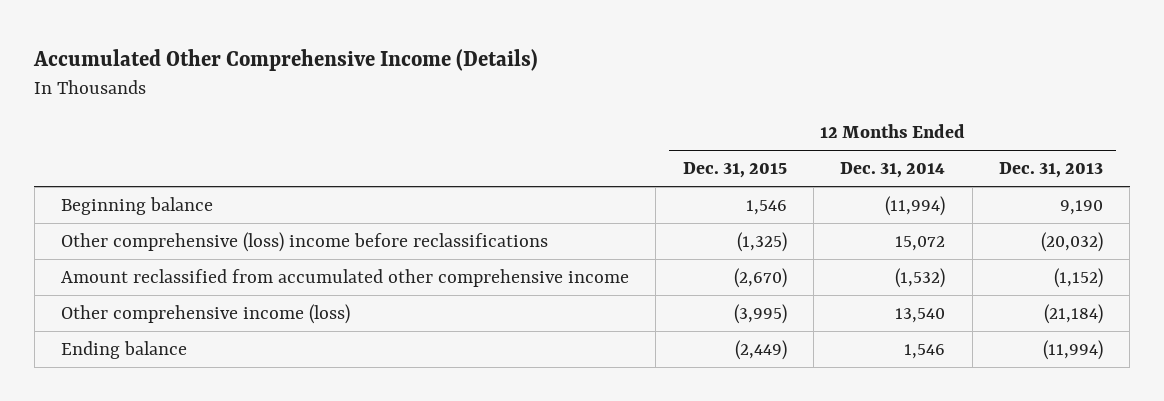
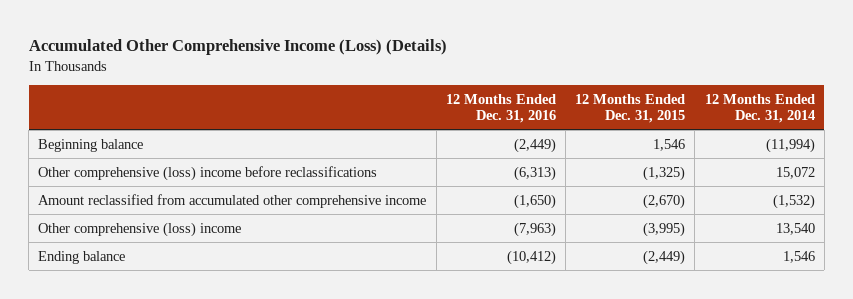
- Accumulated Other Comprehensive Income (Details)
+ Accumulated Other Comprehensive Income (Loss) (Details)
- | 12 Months Ended Dec. 31, 2015 | 12 Months Ended Dec. 31, 2014 | 12 Months Ended Dec. 31, 2013
+ | 12 Months Ended Dec. 31, 2016 | 12 Months Ended Dec. 31, 2015 | 12 Months Ended Dec. 31, 2014
- Other comprehensive income (loss) | (3,995) | 13,540 | (21,184)
+ Other comprehensive (loss) income | (7,963) | (3,995) | 13,540

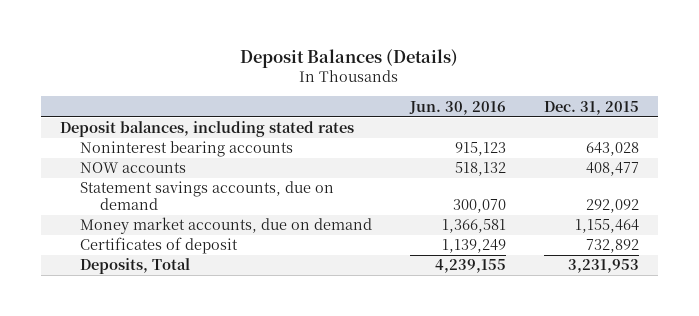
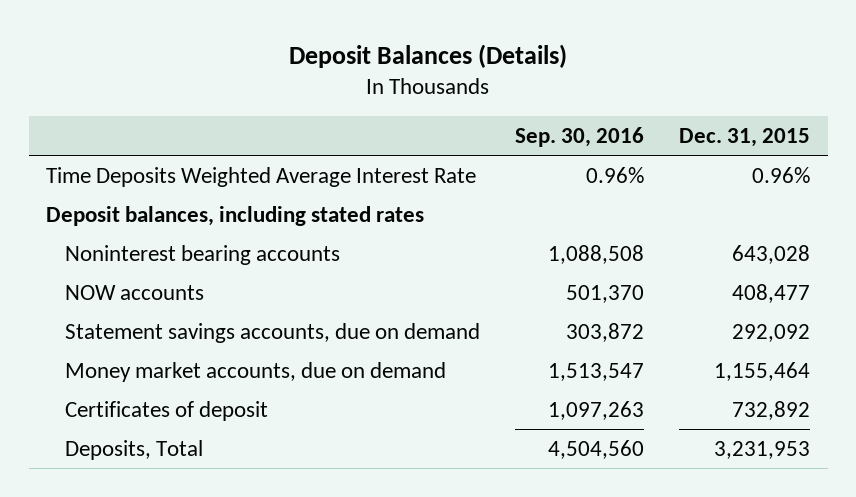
- | Jun. 30, 2016 | Dec. 31, 2015
+ | Sep. 30, 2016 | Dec. 31, 2015
+ Time Deposits Weighted Average Interest Rate | 0.96% | 0.96%

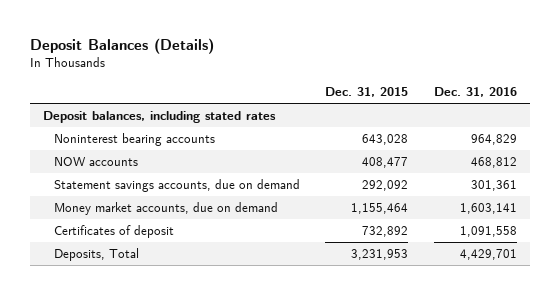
- | Sep. 30, 2016 | Dec. 31, 2015
+ | Dec. 31, 2015 | Dec. 31, 2016
- Time Deposits Weighted Average Interest Rate | 0.96% | 0.96%

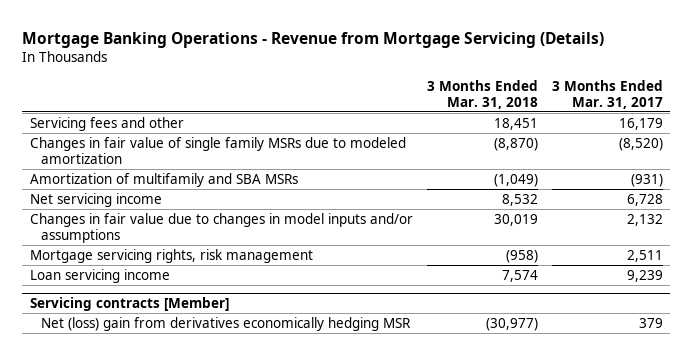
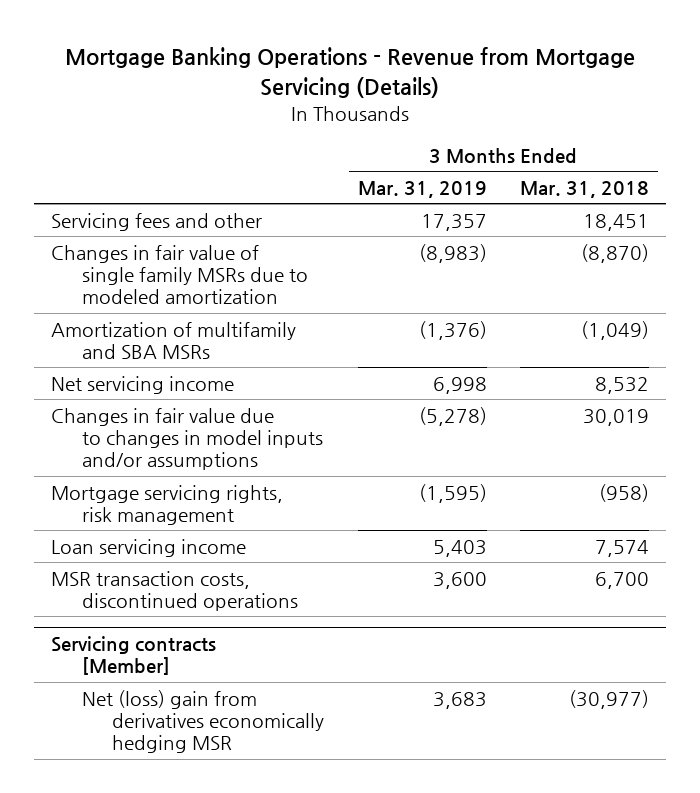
- | 3 Months Ended Mar. 31, 2018 | 3 Months Ended Mar. 31, 2017
+ | 3 Months Ended Mar. 31, 2019 | 3 Months Ended Mar. 31, 2018
+ MSR transaction costs, discontinued operations | 3,600 | 6,700

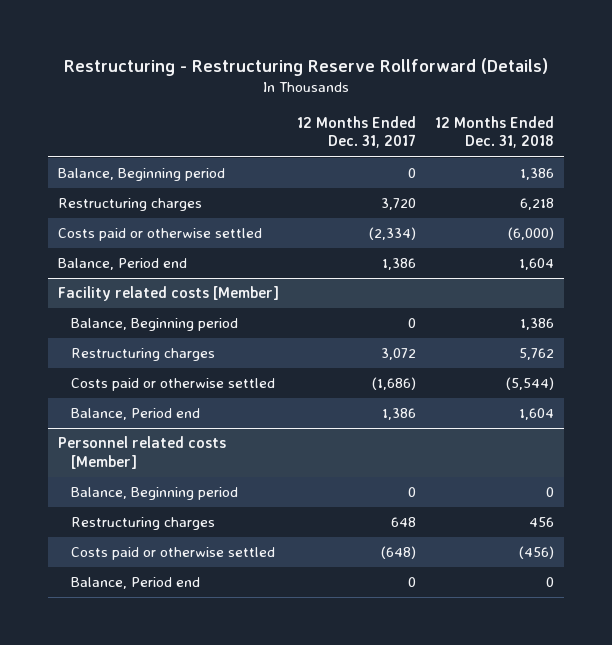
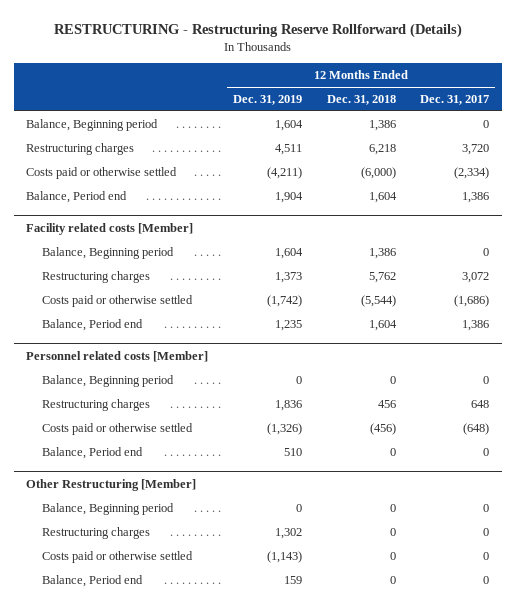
- Restructuring - Restructuring Reserve Rollforward (Details)
+ RESTRUCTURING - Restructuring Reserve Rollforward (Details)
- | 12 Months Ended Dec. 31, 2017 | 12 Months Ended Dec. 31, 2018
+ | 12 Months Ended Dec. 31, 2019 | 12 Months Ended Dec. 31, 2018 | 12 Months Ended Dec. 31, 2017
+ Other Restructuring [Member]
+ Balance, Beginning period | 0 | 0 | 0
+ Restructuring charges | 1,302 | 0 | 0
+ Costs paid or otherwise settled | (1,143) | 0 | 0
+ Balance, Period end | 159 | 0 | 0

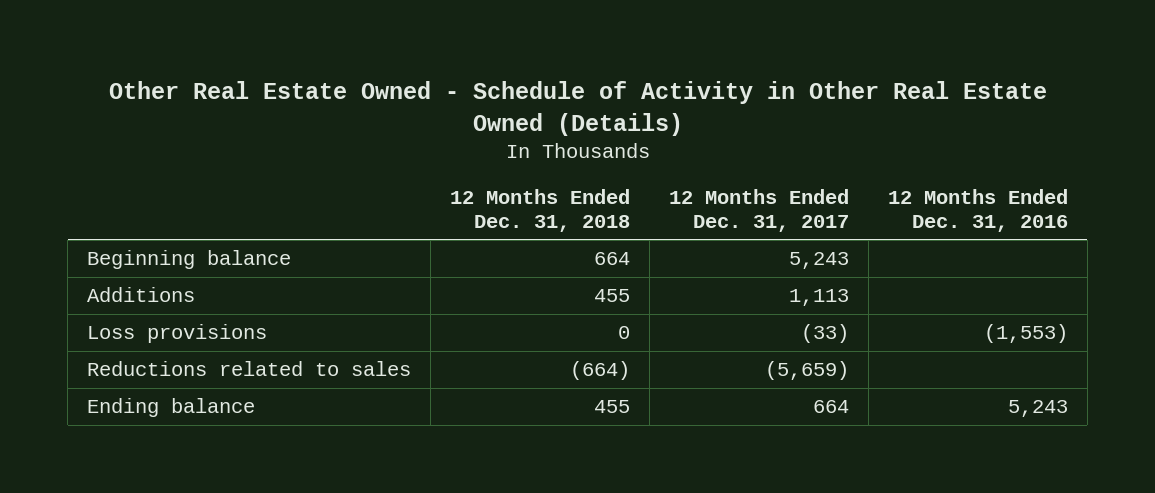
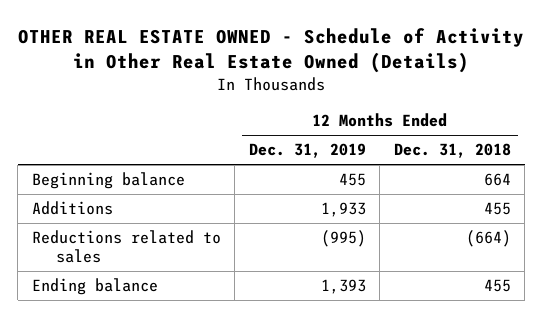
- Other Real Estate Owned - Schedule of Activity in Other Real Estate Owned (Details)
+ OTHER REAL ESTATE OWNED - Schedule of Activity in Other Real Estate Owned (Details)
- | 12 Months Ended Dec. 31, 2018 | 12 Months Ended Dec. 31, 2017 | 12 Months Ended Dec. 31, 2016
+ | 12 Months Ended Dec. 31, 2019 | 12 Months Ended Dec. 31, 2018
- Loss provisions | 0 | (33) | (1,553)

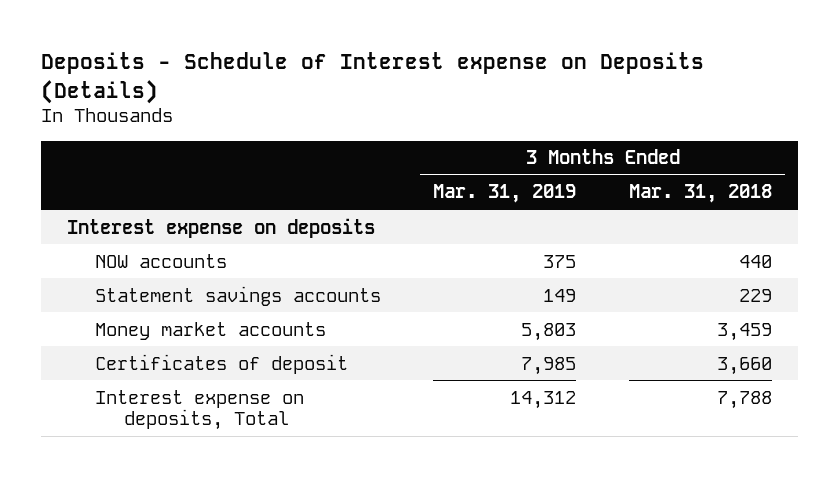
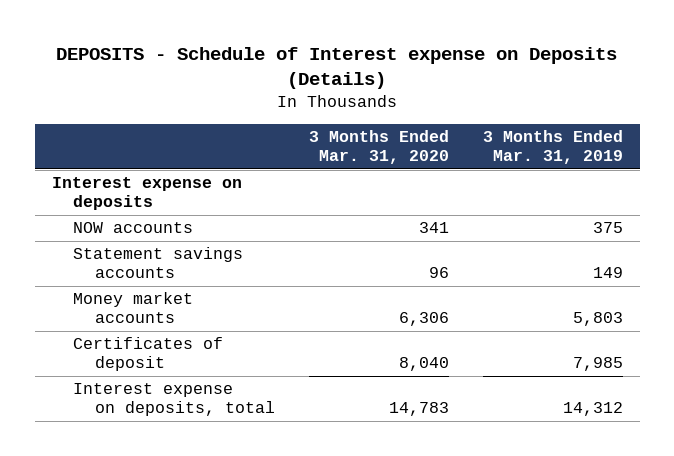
- Deposits - Schedule of Interest expense on Deposits (Details)
+ DEPOSITS - Schedule of Interest expense on Deposits (Details)
- | 3 Months Ended Mar. 31, 2019 | 3 Months Ended Mar. 31, 2018
+ | 3 Months Ended Mar. 31, 2020 | 3 Months Ended Mar. 31, 2019
- Interest expense on deposits, Total | 14,312 | 7,788
+ Interest expense on deposits, total | 14,783 | 14,312

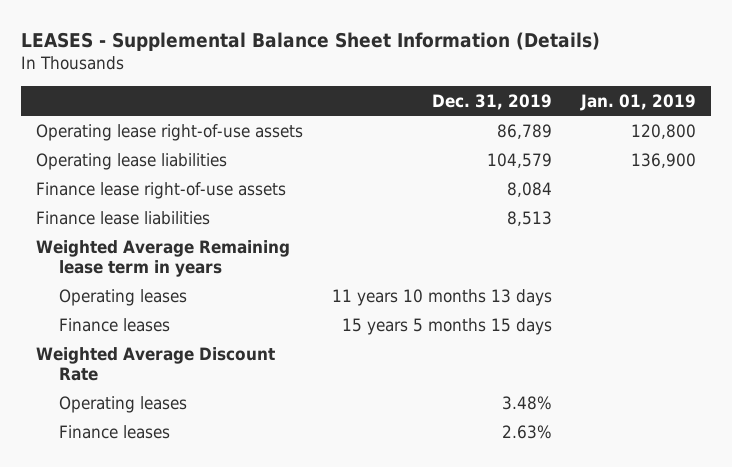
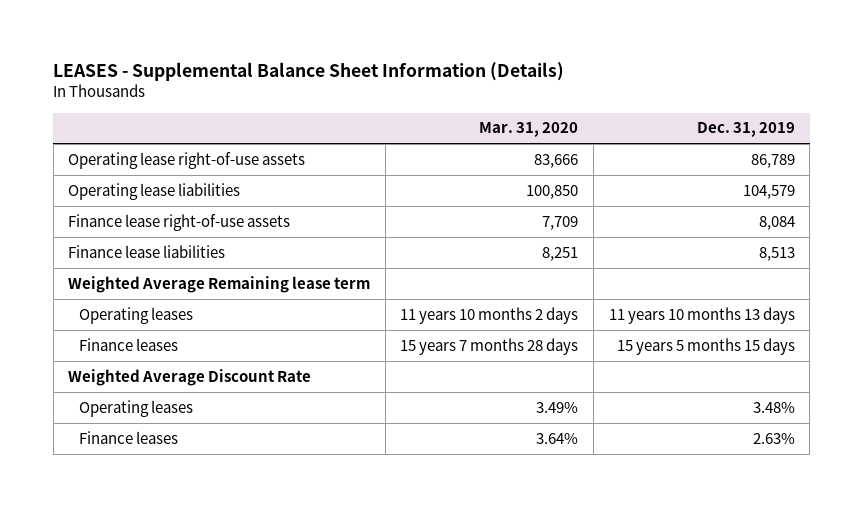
- | Dec. 31, 2019 | Jan. 01, 2019
+ | Mar. 31, 2020 | Dec. 31, 2019
- Weighted Average Remaining lease term in years
+ Weighted Average Remaining lease term

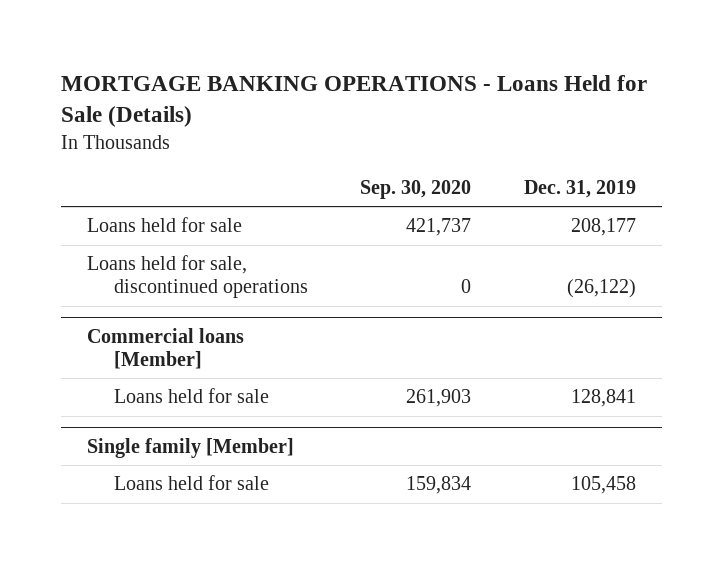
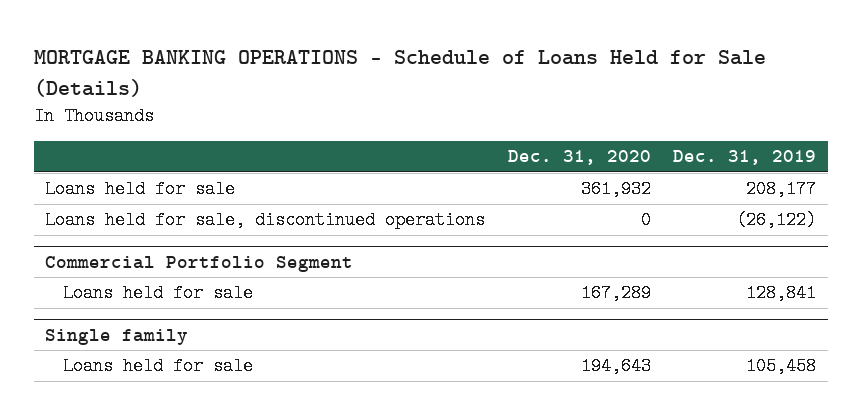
- MORTGAGE BANKING OPERATIONS - Loans Held for Sale (Details)
+ MORTGAGE BANKING OPERATIONS - Schedule of Loans Held for Sale (Details)
- | Sep. 30, 2020 | Dec. 31, 2019
+ | Dec. 31, 2020 | Dec. 31, 2019
- Commercial loans [Member]
+ Commercial Portfolio Segment
- Single family [Member]
+ Single family

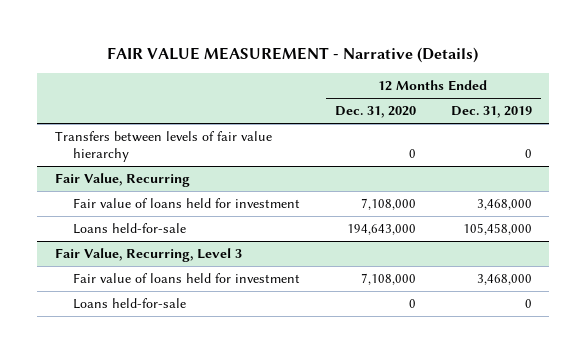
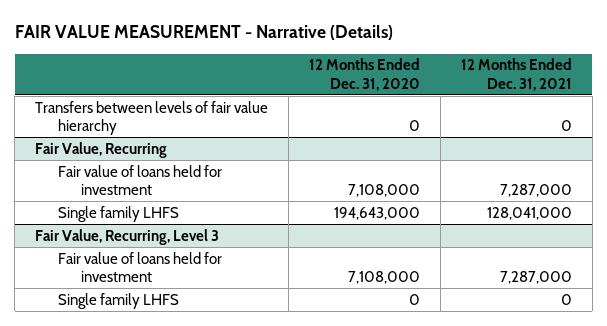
- | 12 Months Ended Dec. 31, 2020 | 12 Months Ended Dec. 31, 2019
+ | 12 Months Ended Dec. 31, 2020 | 12 Months Ended Dec. 31, 2021
@ Fair Value, Recurring
- Loans held-for-sale | 194,643,000 | 105,458,000
+ Single family LHFS | 194,643,000 | 128,041,000
@ Fair Value, Recurring, Level 3
- Loans held-for-sale | 0 | 0
+ Single family LHFS | 0 | 0

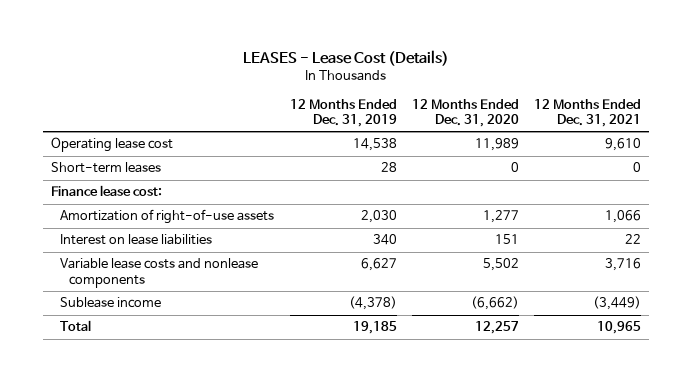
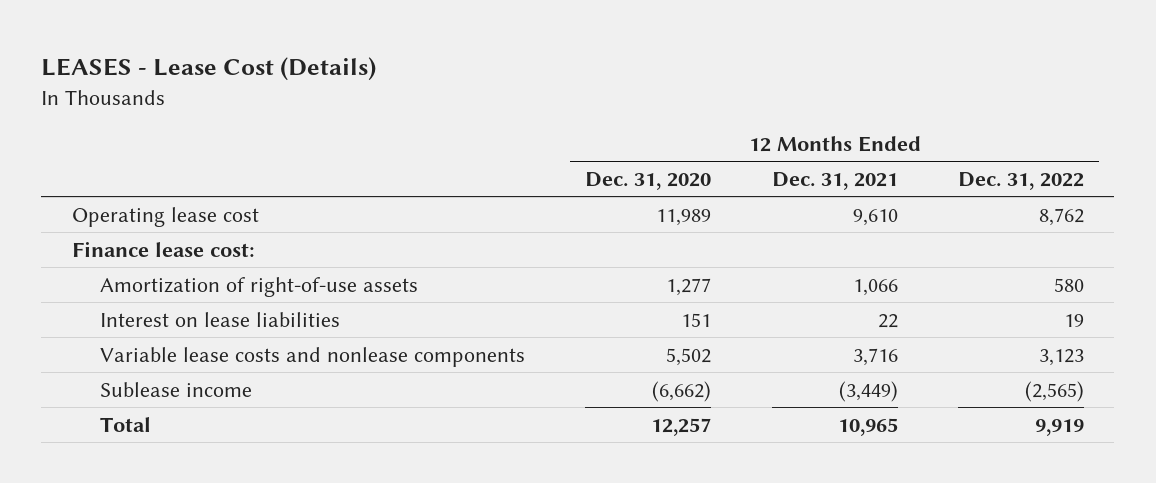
- | 12 Months Ended Dec. 31, 2019 | 12 Months Ended Dec. 31, 2020 | 12 Months Ended Dec. 31, 2021
+ | 12 Months Ended Dec. 31, 2020 | 12 Months Ended Dec. 31, 2021 | 12 Months Ended Dec. 31, 2022
- Short-term leases | 28 | 0 | 0

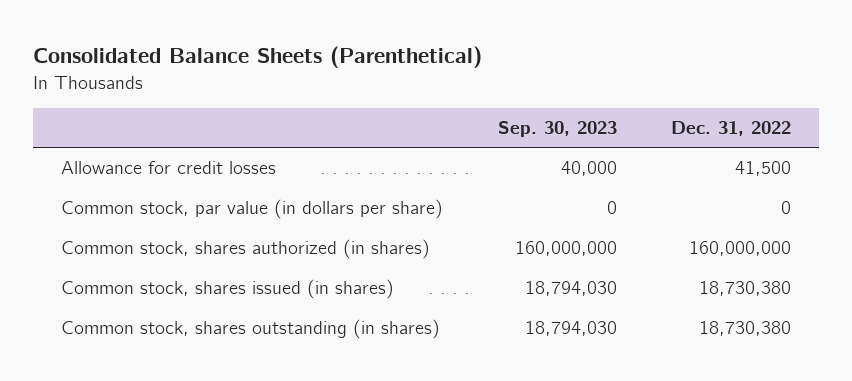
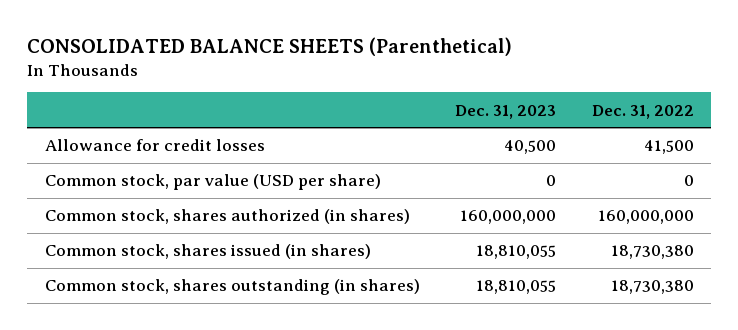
- Consolidated Balance Sheets (Parenthetical)
+ CONSOLIDATED BALANCE SHEETS (Parenthetical)
- | Sep. 30, 2023 | Dec. 31, 2022
+ | Dec. 31, 2023 | Dec. 31, 2022
- Common stock, par value (in dollars per share) | 0 | 0
+ Common stock, par value (USD per share) | 0 | 0

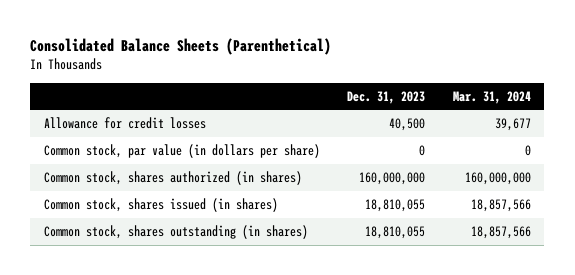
- CONSOLIDATED BALANCE SHEETS (Parenthetical)
+ Consolidated Balance Sheets (Parenthetical)
- | Dec. 31, 2023 | Dec. 31, 2022
+ | Dec. 31, 2023 | Mar. 31, 2024
- Common stock, par value (USD per share) | 0 | 0
+ Common stock, par value (in dollars per share) | 0 | 0

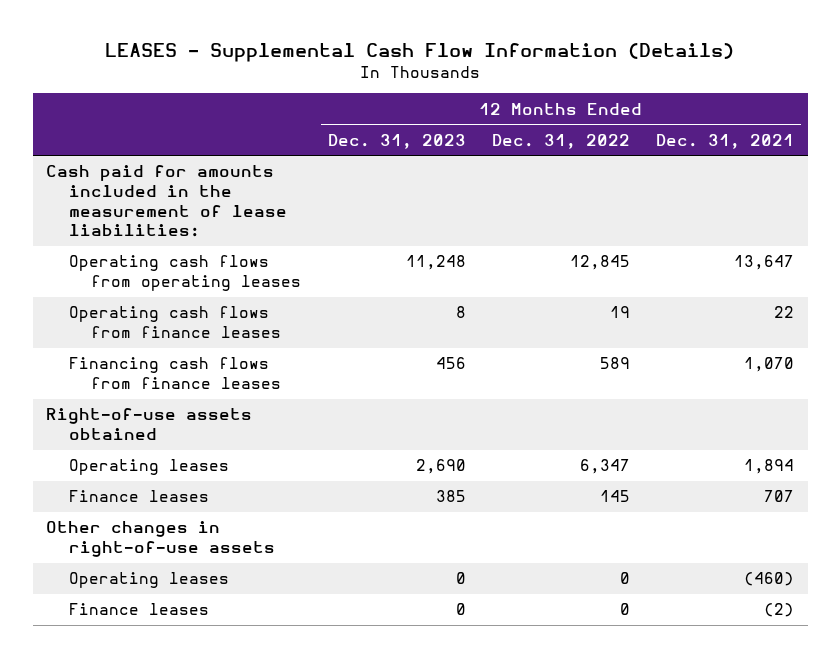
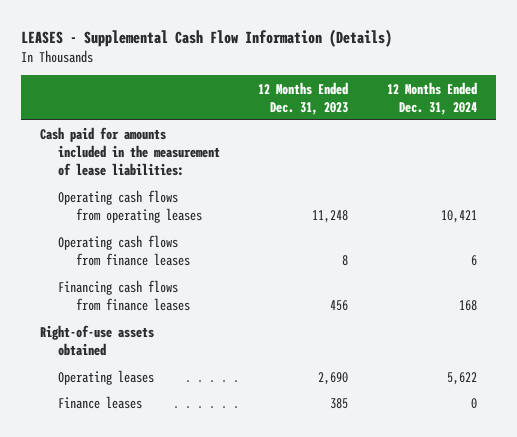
- | 12 Months Ended Dec. 31, 2023 | 12 Months Ended Dec. 31, 2022 | 12 Months Ended Dec. 31, 2021
+ | 12 Months Ended Dec. 31, 2023 | 12 Months Ended Dec. 31, 2024
- Other changes in right-of-use assets
- Operating leases | 0 | 0 | (460)
- Finance leases | 0 | 0 | (2)

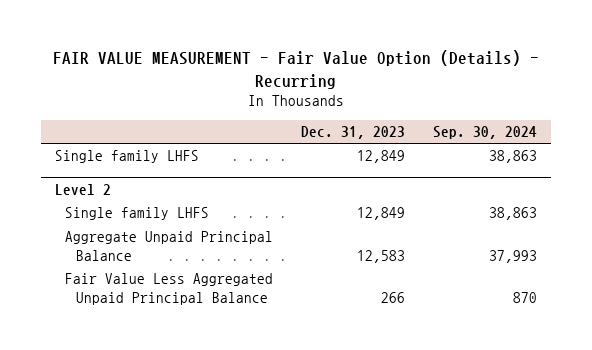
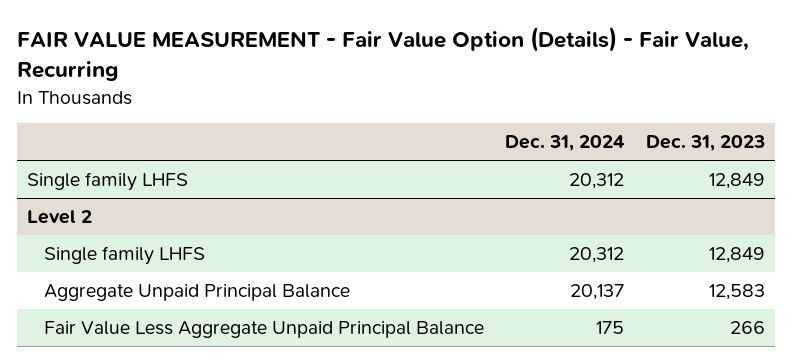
- FAIR VALUE MEASUREMENT - Fair Value Option (Details) - Recurring
+ FAIR VALUE MEASUREMENT - Fair Value Option (Details) - Fair Value, Recurring
- | Dec. 31, 2023 | Sep. 30, 2024
+ | Dec. 31, 2024 | Dec. 31, 2023
@ Level 2
- Fair Value Less Aggregated Unpaid Principal Balance | 266 | 870
+ Fair Value Less Aggregate Unpaid Principal Balance | 175 | 266

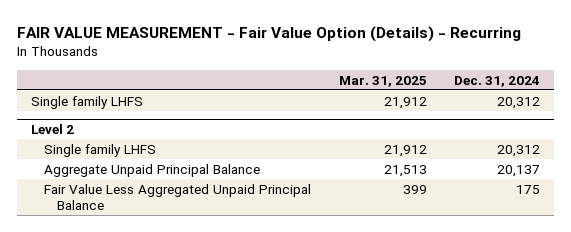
- FAIR VALUE MEASUREMENT - Fair Value Option (Details) - Fair Value, Recurring
+ FAIR VALUE MEASUREMENT - Fair Value Option (Details) - Recurring
- | Dec. 31, 2024 | Dec. 31, 2023
+ | Mar. 31, 2025 | Dec. 31, 2024
@ Level 2
- Fair Value Less Aggregate Unpaid Principal Balance | 175 | 266
+ Fair Value Less Aggregated Unpaid Principal Balance | 399 | 175

